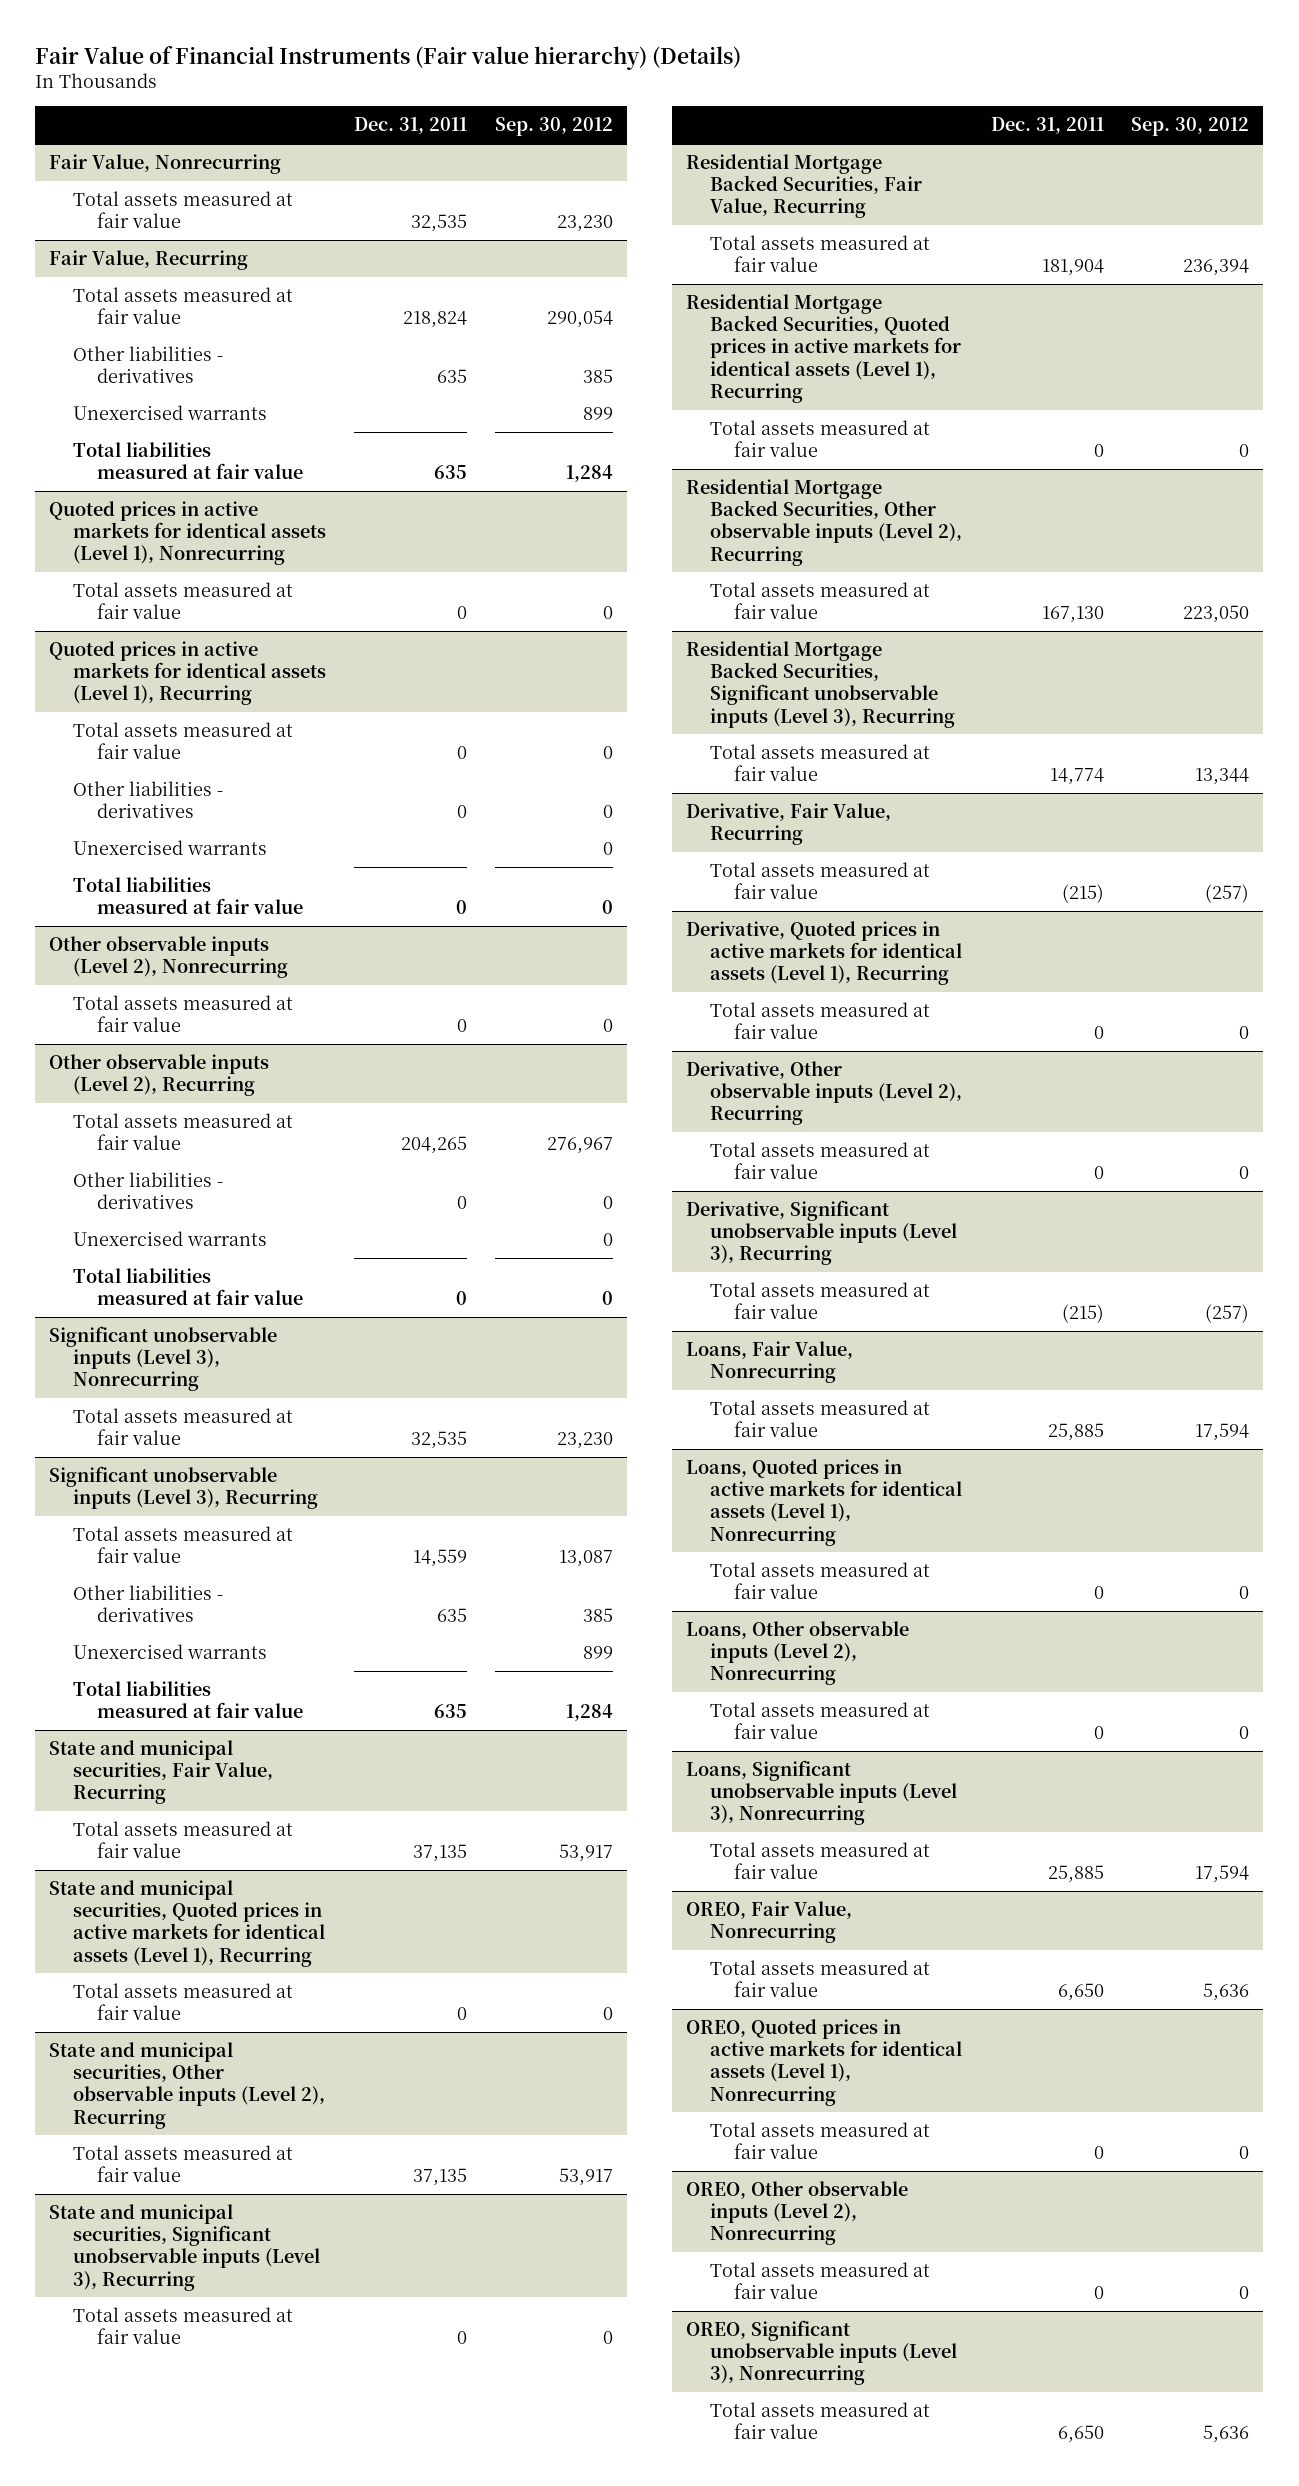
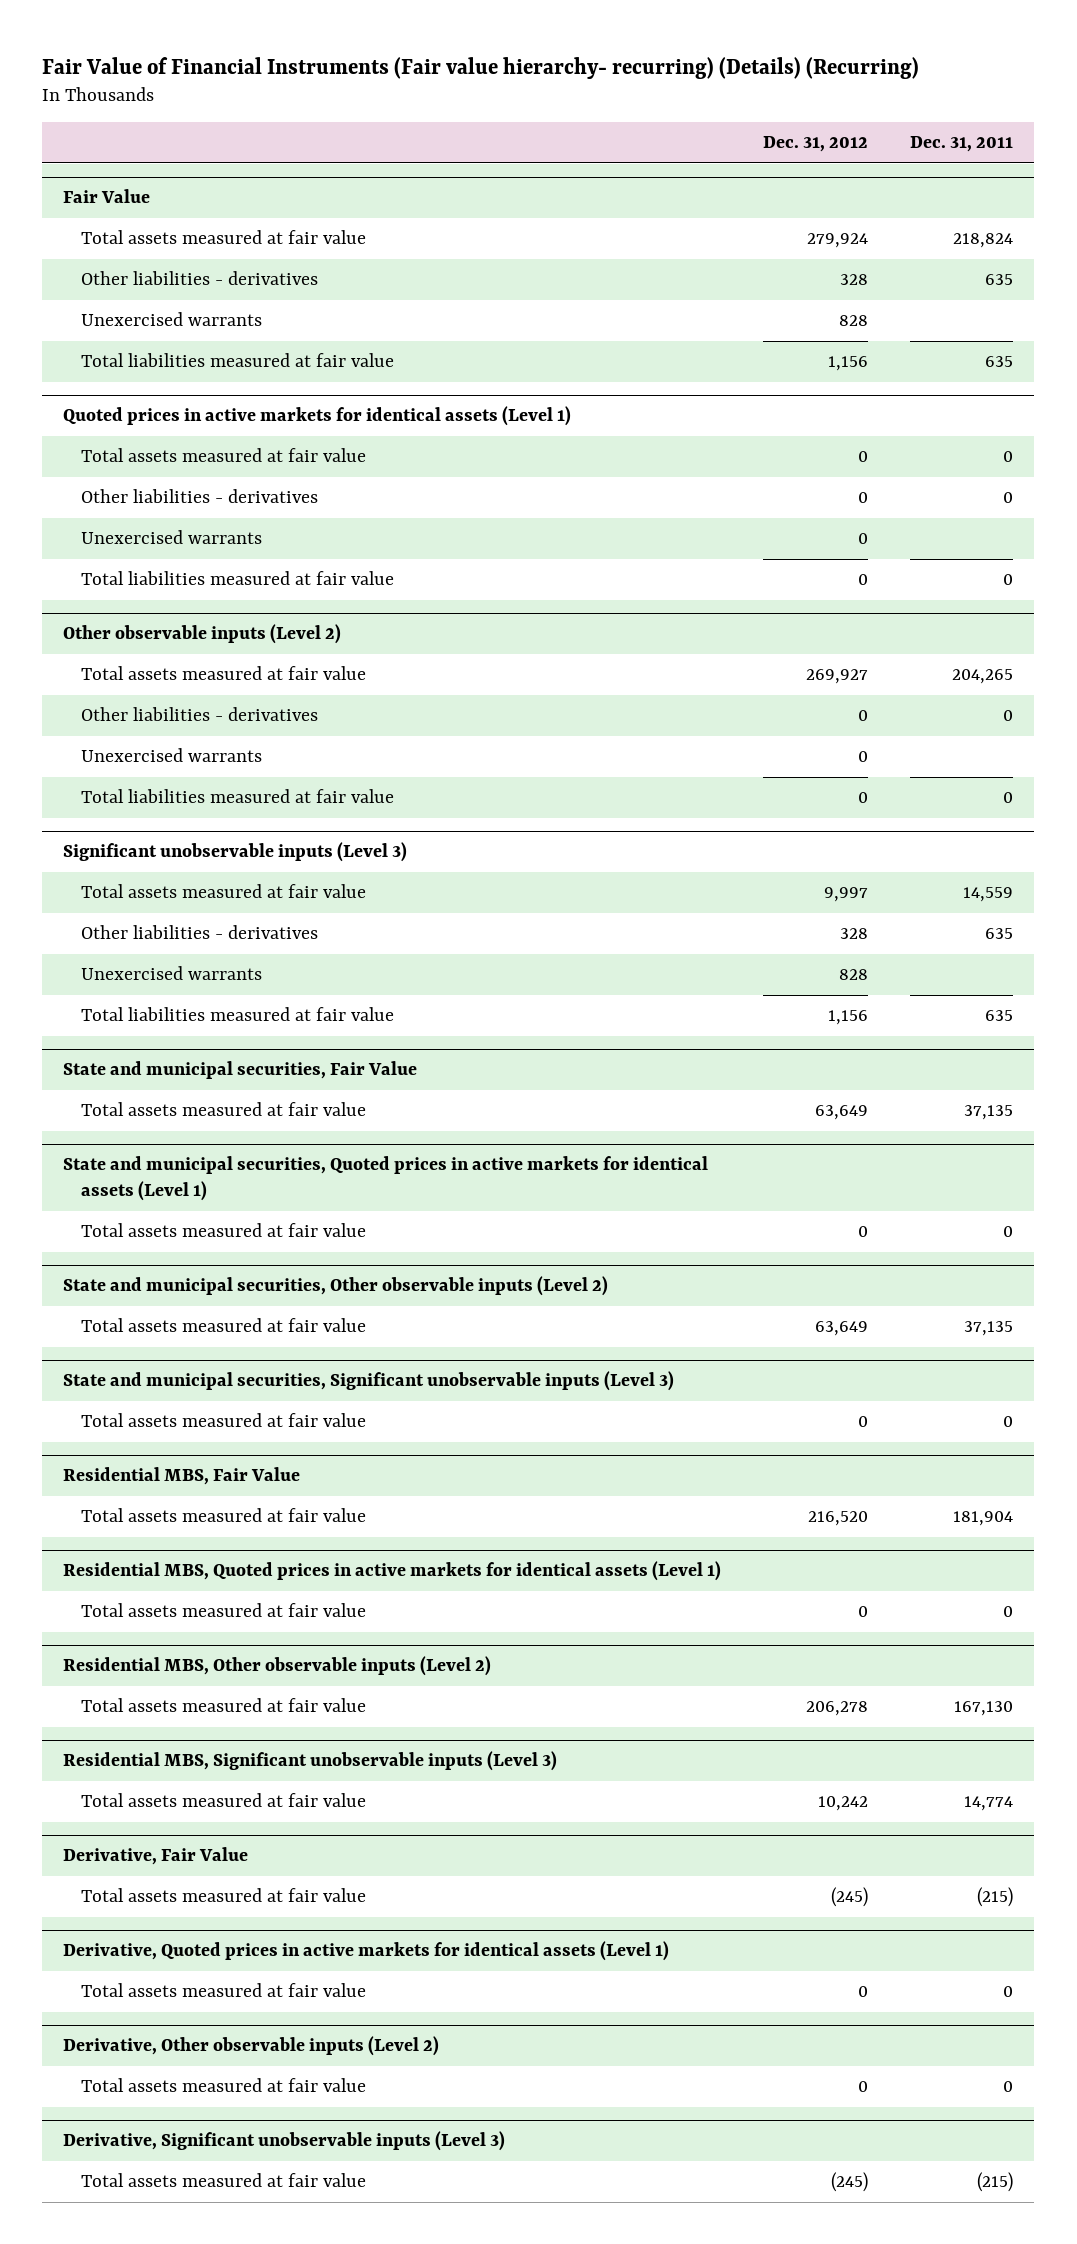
- Fair Value of Financial Instruments (Fair value hierarchy) (Details)
+ Fair Value of Financial Instruments (Fair value hierarchy- recurring) (Details) (Recurring)
- | Dec. 31, 2011 | Sep. 30, 2012
+ | Dec. 31, 2012 | Dec. 31, 2011
- Fair Value, Nonrecurring
- Total assets measured at fair value | 32,535 | 23,230
- Fair Value, Recurring
+ Fair Value
- Quoted prices in active markets for identical assets (Level 1), Nonrecurring
- Total assets measured at fair value | 0 | 0
- Quoted prices in active markets for identical assets (Level 1), Recurring
+ Quoted prices in active markets for identical assets (Level 1)
- Other observable inputs (Level 2), Nonrecurring
- Total assets measured at fair value | 0 | 0
- Other observable inputs (Level 2), Recurring
+ Other observable inputs (Level 2)
- Significant unobservable inputs (Level 3), Nonrecurring
- Total assets measured at fair value | 32,535 | 23,230
- Significant unobservable inputs (Level 3), Recurring
+ Significant unobservable inputs (Level 3)
- State and municipal securities, Fair Value, Recurring
+ State and municipal securities, Fair Value
- State and municipal securities, Quoted prices in active markets for identical assets (Level 1), Recurring
+ State and municipal securities, Quoted prices in active markets for identical assets (Level 1)
- State and municipal securities, Other observable inputs (Level 2), Recurring
+ State and municipal securities, Other observable inputs (Level 2)
- State and municipal securities, Significant unobservable inputs (Level 3), Recurring
+ State and municipal securities, Significant unobservable inputs (Level 3)
- Residential Mortgage Backed Securities, Fair Value, Recurring
+ Residential MBS, Fair Value
- Residential Mortgage Backed Securities, Quoted prices in active markets for identical assets (Level 1), Recurring
+ Residential MBS, Quoted prices in active markets for identical assets (Level 1)
- Residential Mortgage Backed Securities, Other observable inputs (Level 2), Recurring
+ Residential MBS, Other observable inputs (Level 2)
- Residential Mortgage Backed Securities, Significant unobservable inputs (Level 3), Recurring
+ Residential MBS, Significant unobservable inputs (Level 3)
- Derivative, Fair Value, Recurring
+ Derivative, Fair Value
- Derivative, Quoted prices in active markets for identical assets (Level 1), Recurring
+ Derivative, Quoted prices in active markets for identical assets (Level 1)
- Derivative, Other observable inputs (Level 2), Recurring
+ Derivative, Other observable inputs (Level 2)
- Derivative, Significant unobservable inputs (Level 3), Recurring
+ Derivative, Significant unobservable inputs (Level 3)
- Loans, Fair Value, Nonrecurring
- Total assets measured at fair value | 25,885 | 17,594
- Loans, Quoted prices in active markets for identical assets (Level 1), Nonrecurring
- Total assets measured at fair value | 0 | 0
- Loans, Other observable inputs (Level 2), Nonrecurring
- Total assets measured at fair value | 0 | 0
- Loans, Significant unobservable inputs (Level 3), Nonrecurring
- Total assets measured at fair value | 25,885 | 17,594
- OREO, Fair Value, Nonrecurring
- Total assets measured at fair value | 6,650 | 5,636
- OREO, Quoted prices in active markets for identical assets (Level 1), Nonrecurring
- Total assets measured at fair value | 0 | 0
- OREO, Other observable inputs (Level 2), Nonrecurring
- Total assets measured at fair value | 0 | 0
- OREO, Significant unobservable inputs (Level 3), Nonrecurring
- Total assets measured at fair value | 6,650 | 5,636

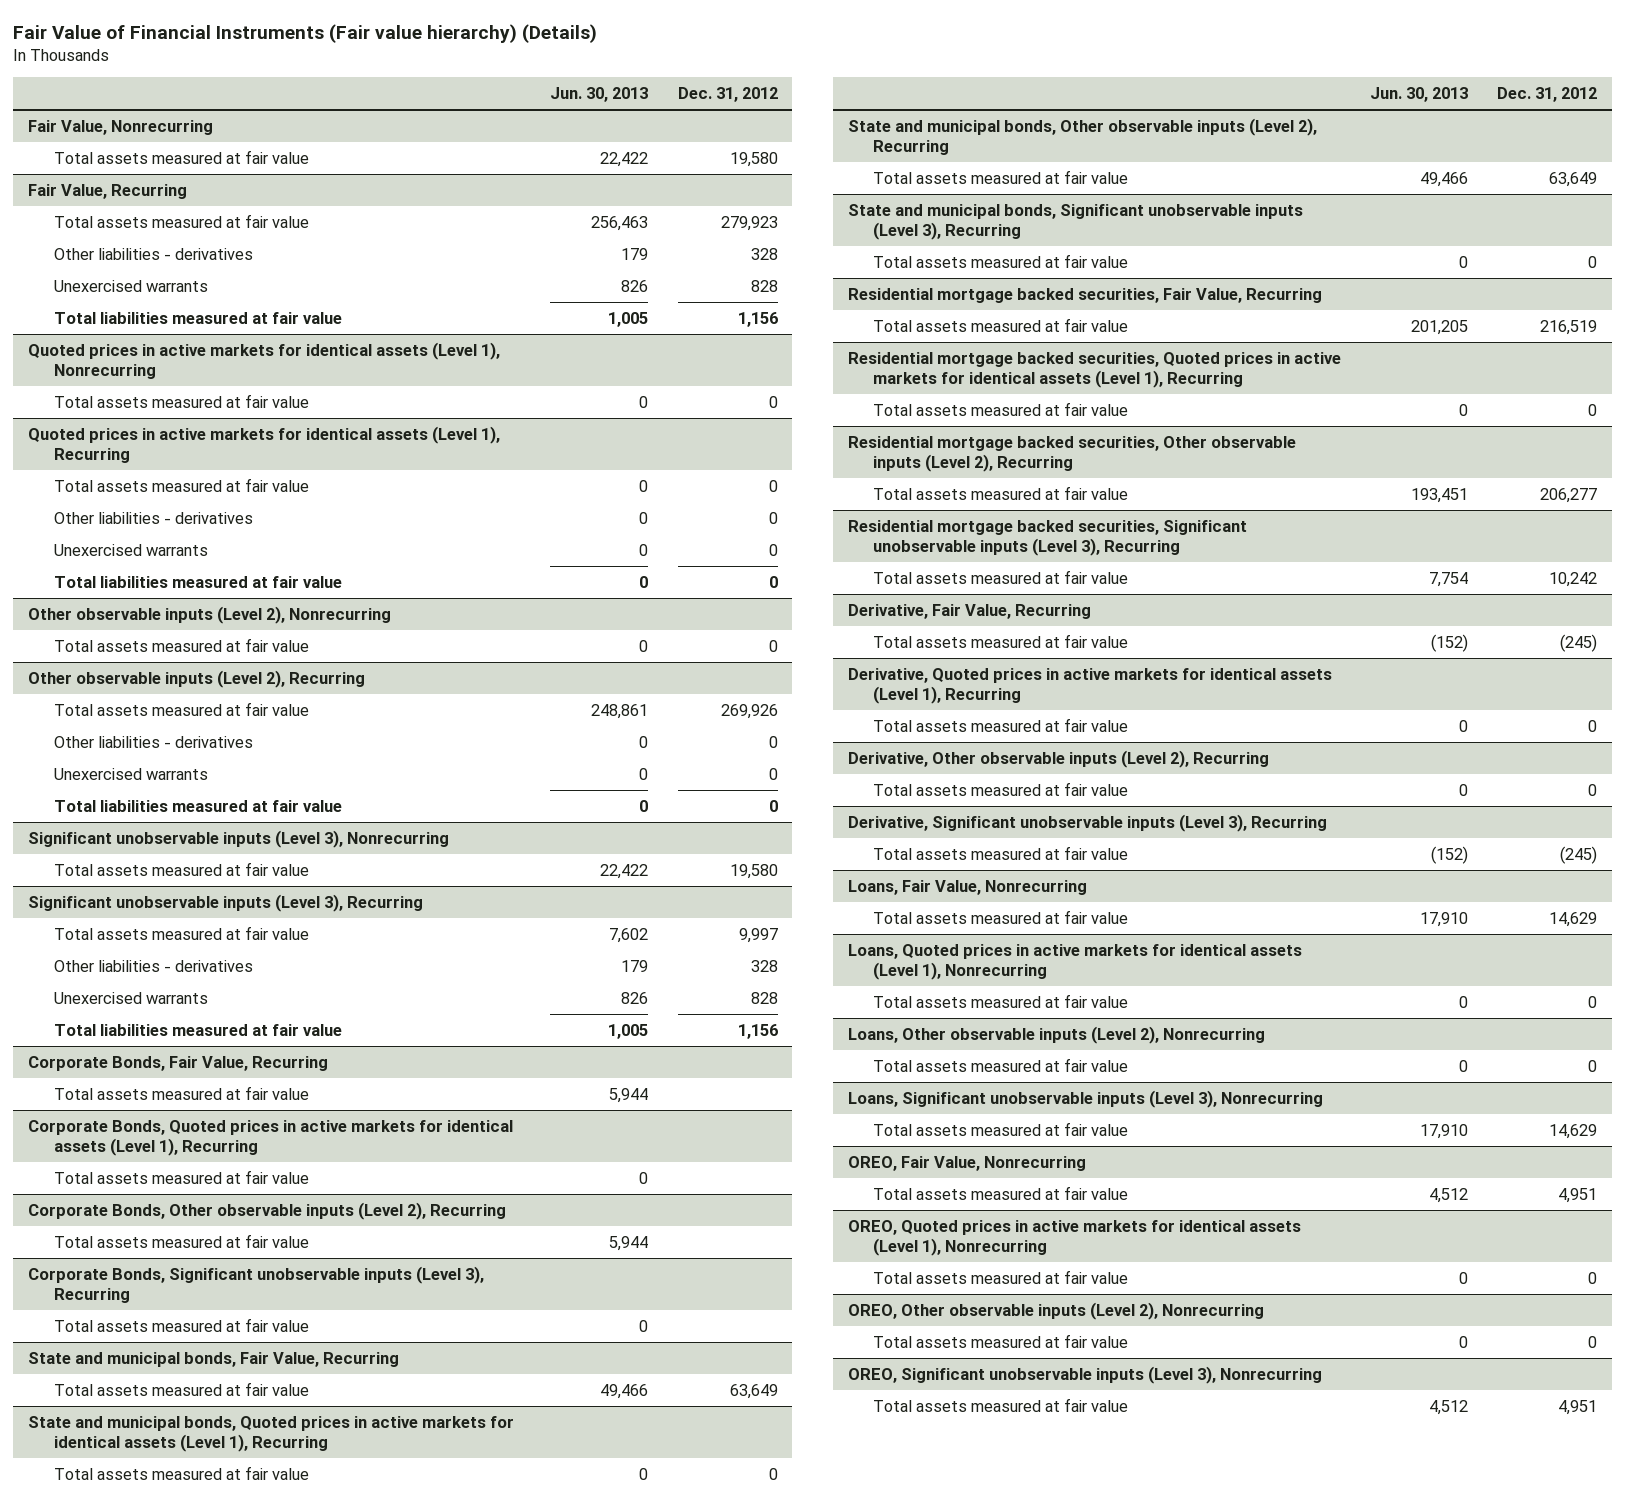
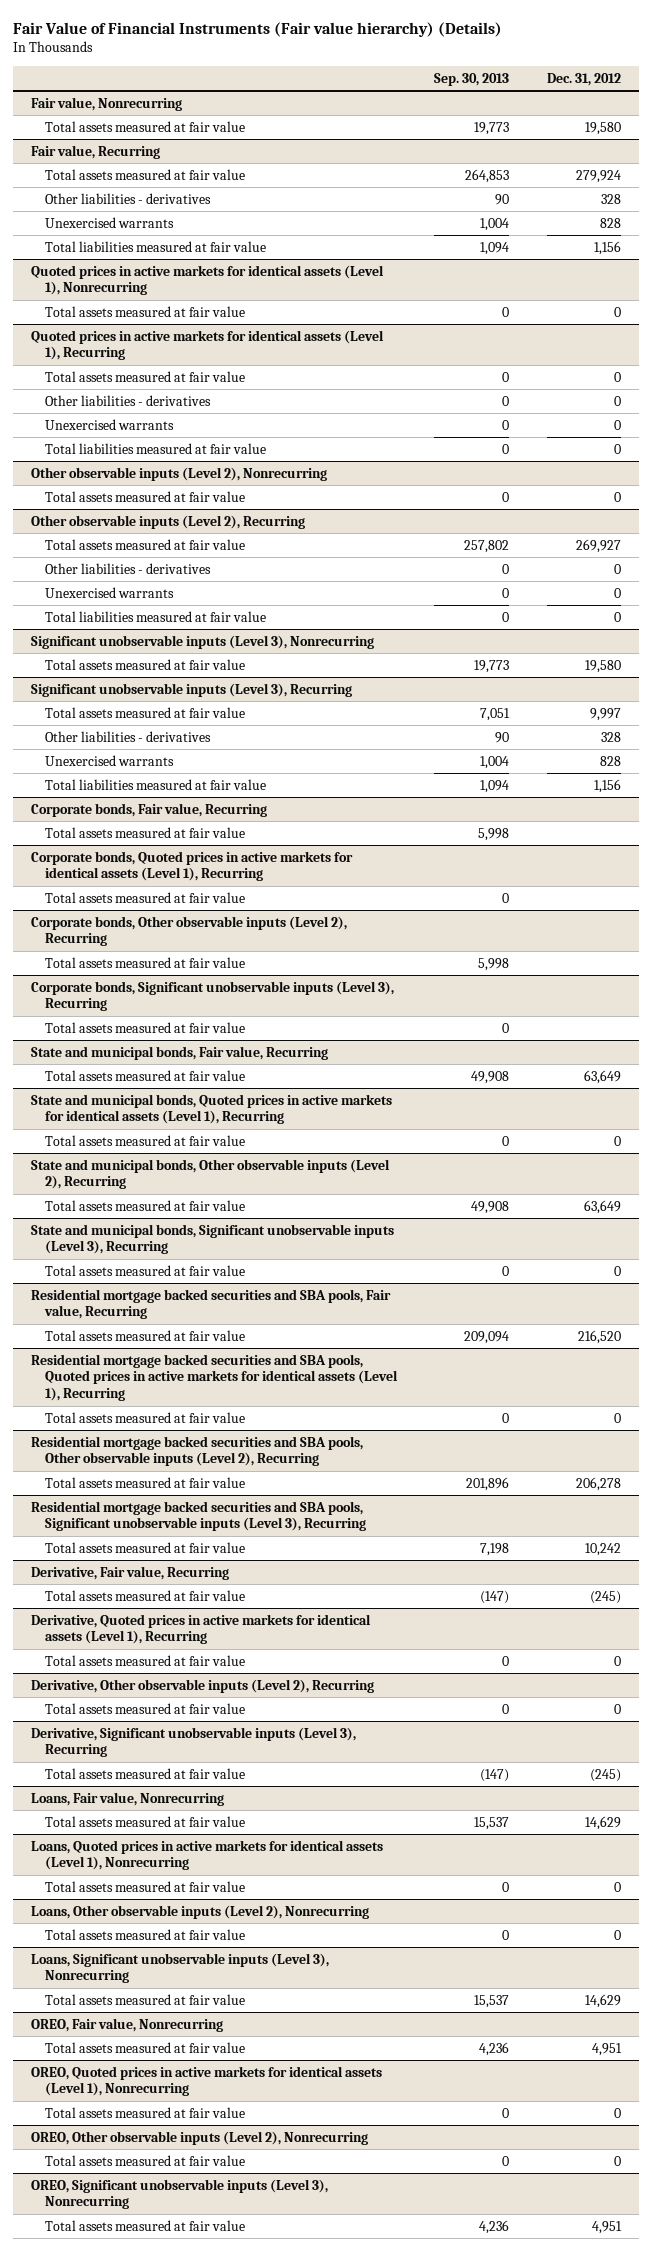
- | Jun. 30, 2013 | Dec. 31, 2012
+ | Sep. 30, 2013 | Dec. 31, 2012
- Fair Value, Nonrecurring
+ Fair value, Nonrecurring
- Fair Value, Recurring
- Total assets measured at fair value | 256,463 | 279,923
+ Fair value, Recurring
+ Total assets measured at fair value | 264,853 | 279,924
@ Other observable inputs (Level 2), Recurring
- Total assets measured at fair value | 248,861 | 269,926
+ Total assets measured at fair value | 257,802 | 269,927
- Corporate Bonds, Fair Value, Recurring
+ Corporate bonds, Fair value, Recurring
- Corporate Bonds, Quoted prices in active markets for identical assets (Level 1), Recurring
+ Corporate bonds, Quoted prices in active markets for identical assets (Level 1), Recurring
- Corporate Bonds, Other observable inputs (Level 2), Recurring
+ Corporate bonds, Other observable inputs (Level 2), Recurring
- Corporate Bonds, Significant unobservable inputs (Level 3), Recurring
+ Corporate bonds, Significant unobservable inputs (Level 3), Recurring
- State and municipal bonds, Fair Value, Recurring
+ State and municipal bonds, Fair value, Recurring
- Residential mortgage backed securities, Fair Value, Recurring
- Total assets measured at fair value | 201,205 | 216,519
- Residential mortgage backed securities, Quoted prices in active markets for identical assets (Level 1), Recurring
+ Residential mortgage backed securities and SBA pools, Fair value, Recurring
+ Total assets measured at fair value | 209,094 | 216,520
+ Residential mortgage backed securities and SBA pools, Quoted prices in active markets for identical assets (Level 1), Recurring
- Residential mortgage backed securities, Other observable inputs (Level 2), Recurring
- Total assets measured at fair value | 193,451 | 206,277
- Residential mortgage backed securities, Significant unobservable inputs (Level 3), Recurring
+ Residential mortgage backed securities and SBA pools, Other observable inputs (Level 2), Recurring
+ Total assets measured at fair value | 201,896 | 206,278
+ Residential mortgage backed securities and SBA pools, Significant unobservable inputs (Level 3), Recurring
- Derivative, Fair Value, Recurring
+ Derivative, Fair value, Recurring
- Loans, Fair Value, Nonrecurring
+ Loans, Fair value, Nonrecurring
- OREO, Fair Value, Nonrecurring
+ OREO, Fair value, Nonrecurring

